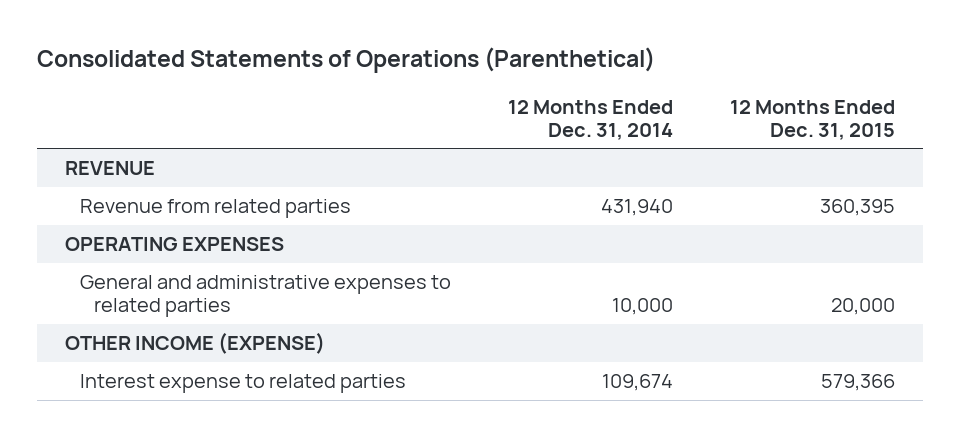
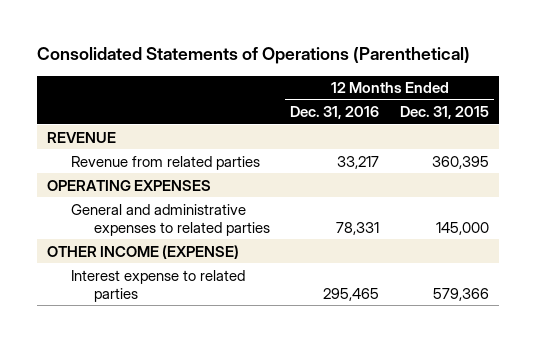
- | 12 Months Ended Dec. 31, 2014 | 12 Months Ended Dec. 31, 2015
+ | 12 Months Ended Dec. 31, 2016 | 12 Months Ended Dec. 31, 2015
- General and administrative expenses to related parties | 10,000 | 20,000
+ General and administrative expenses to related parties | 78,331 | 145,000

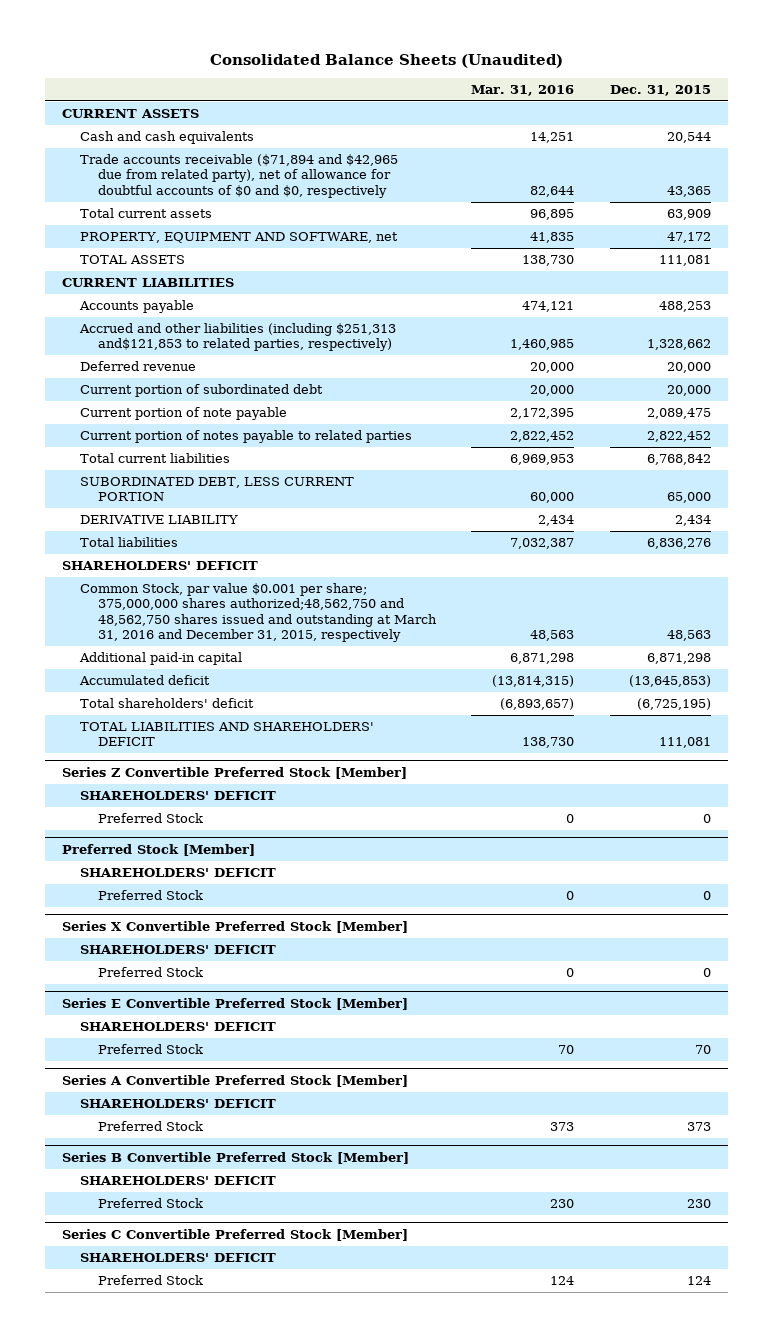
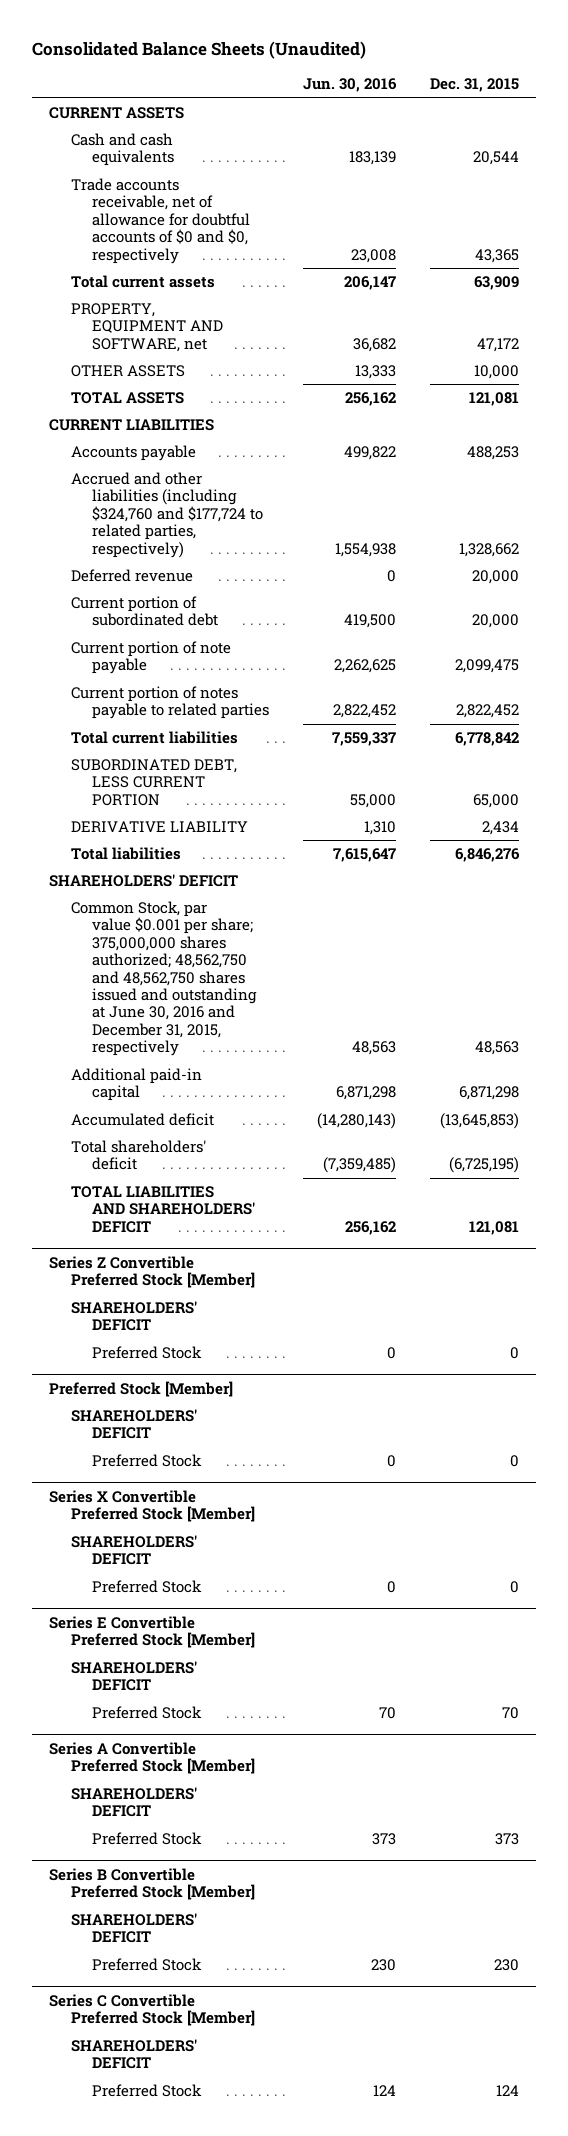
- | Mar. 31, 2016 | Dec. 31, 2015
+ | Jun. 30, 2016 | Dec. 31, 2015
- Trade accounts receivable ($71,894 and $42,965 due from related party), net of allowance for doubtful accounts of $0 and $0, respectively | 82,644 | 43,365
+ Trade accounts receivable, net of allowance for doubtful accounts of $0 and $0, respectively | 23,008 | 43,365
- TOTAL ASSETS | 138,730 | 111,081
+ OTHER ASSETS | 13,333 | 10,000
+ TOTAL ASSETS | 256,162 | 121,081
- Accrued and other liabilities (including $251,313 and$121,853 to related parties, respectively) | 1,460,985 | 1,328,662
+ Accrued and other liabilities (including $324,760 and $177,724 to related parties, respectively) | 1,554,938 | 1,328,662
- Current portion of note payable | 2,172,395 | 2,089,475
+ Current portion of note payable | 2,262,625 | 2,099,475
- Total current liabilities | 6,969,953 | 6,768,842
+ Total current liabilities | 7,559,337 | 6,778,842
- Total liabilities | 7,032,387 | 6,836,276
+ Total liabilities | 7,615,647 | 6,846,276
- Common Stock, par value $0.001 per share; 375,000,000 shares authorized;48,562,750 and 48,562,750 shares issued and outstanding at March 31, 2016 and December 31, 2015, respectively | 48,563 | 48,563
+ Common Stock, par value $0.001 per share; 375,000,000 shares authorized; 48,562,750 and 48,562,750 shares issued and outstanding at June 30, 2016 and December 31, 2015, respectively | 48,563 | 48,563
- TOTAL LIABILITIES AND SHAREHOLDERS' DEFICIT | 138,730 | 111,081
+ TOTAL LIABILITIES AND SHAREHOLDERS' DEFICIT | 256,162 | 121,081

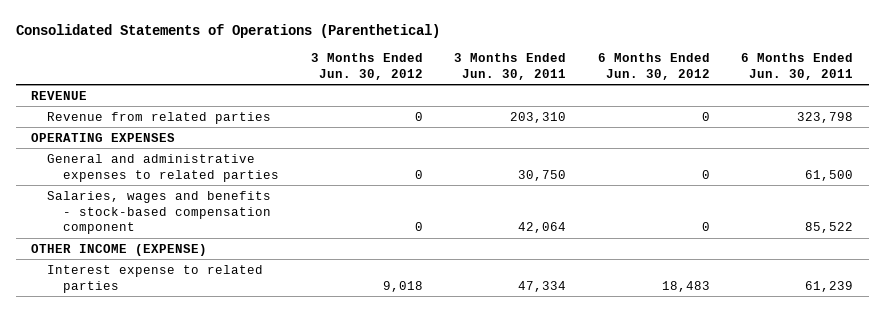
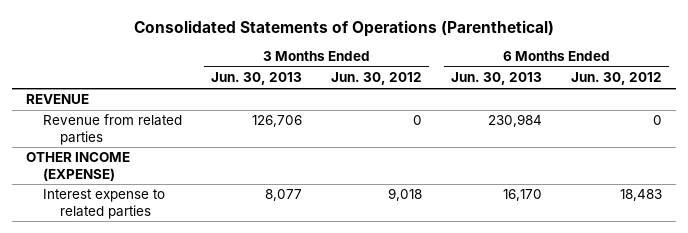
- | 3 Months Ended Jun. 30, 2012 | 3 Months Ended Jun. 30, 2011 | 6 Months Ended Jun. 30, 2012 | 6 Months Ended Jun. 30, 2011
+ | 3 Months Ended Jun. 30, 2013 | 3 Months Ended Jun. 30, 2012 | 6 Months Ended Jun. 30, 2013 | 6 Months Ended Jun. 30, 2012
- OPERATING EXPENSES
- General and administrative expenses to related parties | 0 | 30,750 | 0 | 61,500
- Salaries, wages and benefits - stock-based compensation component | 0 | 42,064 | 0 | 85,522

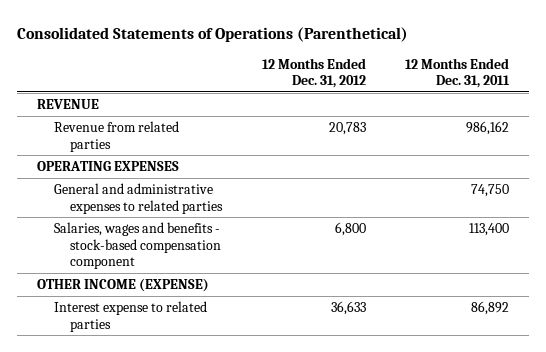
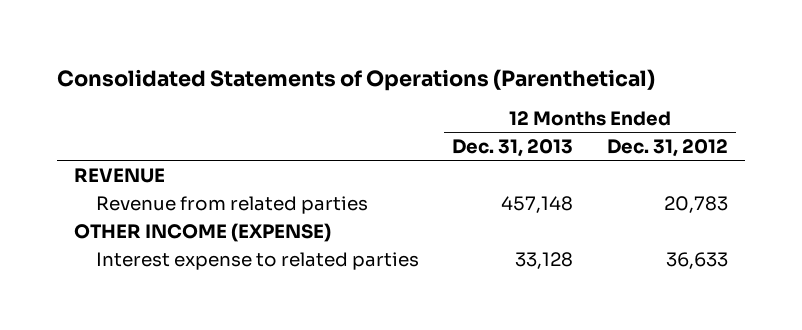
- | 12 Months Ended Dec. 31, 2012 | 12 Months Ended Dec. 31, 2011
+ | 12 Months Ended Dec. 31, 2013 | 12 Months Ended Dec. 31, 2012
- OPERATING EXPENSES
- General and administrative expenses to related parties | | 74,750
- Salaries, wages and benefits - stock-based compensation component | 6,800 | 113,400

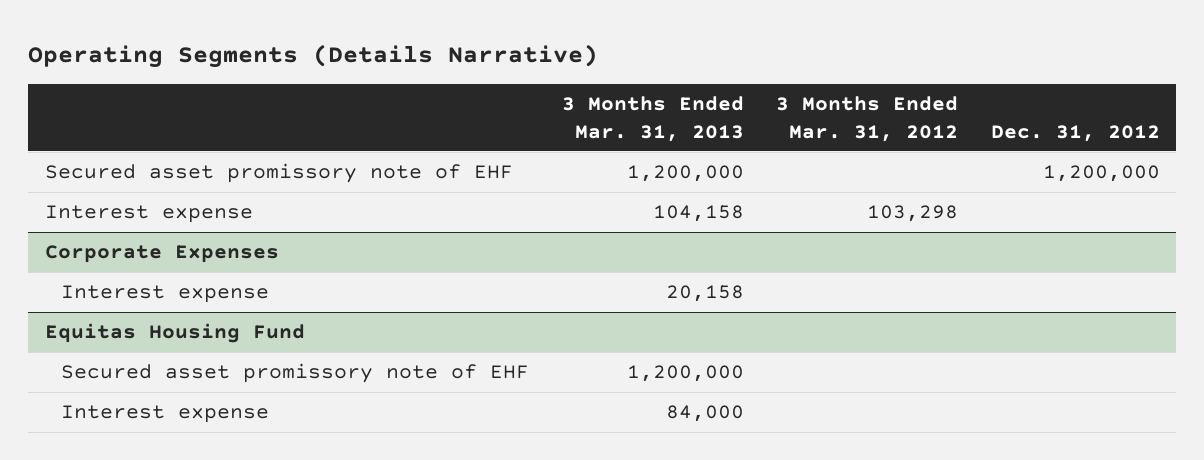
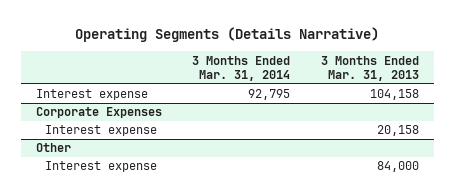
- | 3 Months Ended Mar. 31, 2013 | 3 Months Ended Mar. 31, 2012 | Dec. 31, 2012
+ | 3 Months Ended Mar. 31, 2014 | 3 Months Ended Mar. 31, 2013
- Secured asset promissory note of EHF | 1,200,000 | | 1,200,000
- Equitas Housing Fund
- Secured asset promissory note of EHF | 1,200,000 | |
+ Other

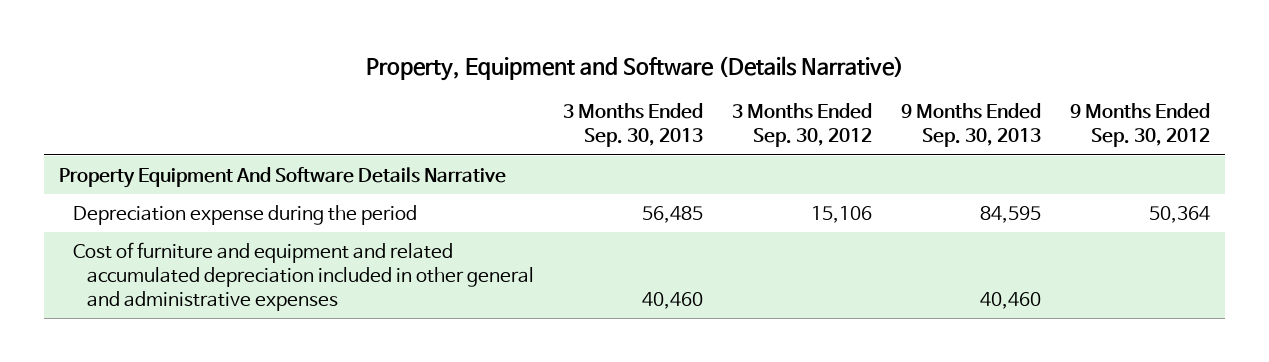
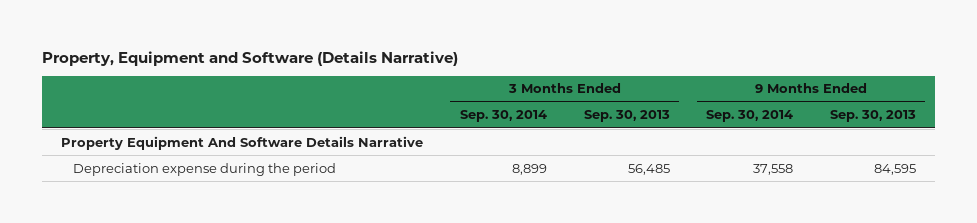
- | 3 Months Ended Sep. 30, 2013 | 3 Months Ended Sep. 30, 2012 | 9 Months Ended Sep. 30, 2013 | 9 Months Ended Sep. 30, 2012
+ | 3 Months Ended Sep. 30, 2014 | 3 Months Ended Sep. 30, 2013 | 9 Months Ended Sep. 30, 2014 | 9 Months Ended Sep. 30, 2013
- Cost of furniture and equipment and related accumulated depreciation included in other general and administrative expenses | 40,460 | | 40,460 |

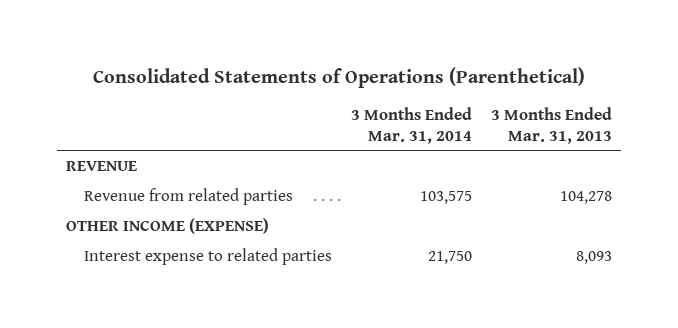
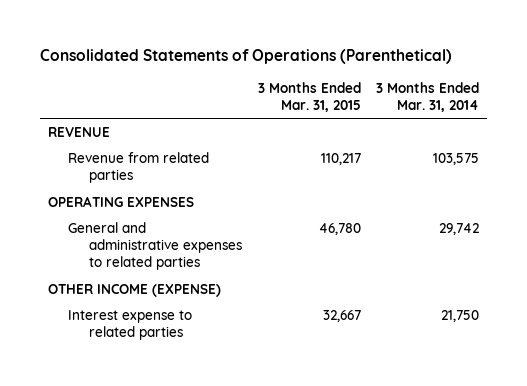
- | 3 Months Ended Mar. 31, 2014 | 3 Months Ended Mar. 31, 2013
+ | 3 Months Ended Mar. 31, 2015 | 3 Months Ended Mar. 31, 2014
+ OPERATING EXPENSES
+ General and administrative expenses to related parties | 46,780 | 29,742

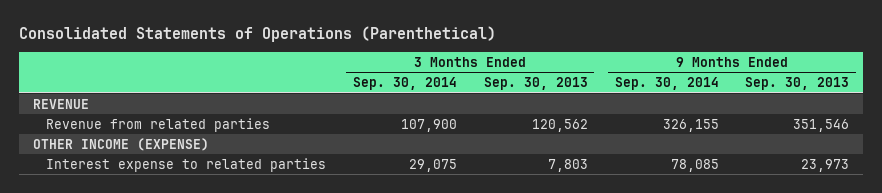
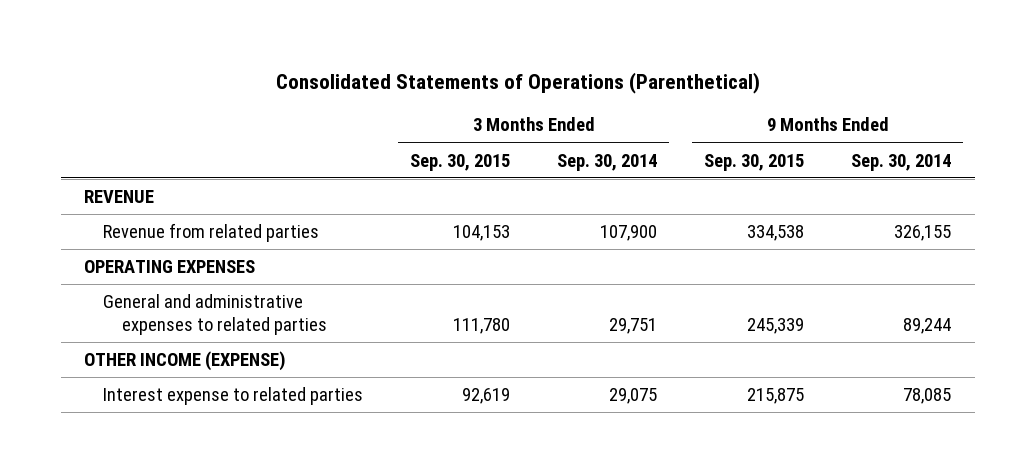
- | 3 Months Ended Sep. 30, 2014 | 3 Months Ended Sep. 30, 2013 | 9 Months Ended Sep. 30, 2014 | 9 Months Ended Sep. 30, 2013
+ | 3 Months Ended Sep. 30, 2015 | 3 Months Ended Sep. 30, 2014 | 9 Months Ended Sep. 30, 2015 | 9 Months Ended Sep. 30, 2014
+ OPERATING EXPENSES
+ General and administrative expenses to related parties | 111,780 | 29,751 | 245,339 | 89,244

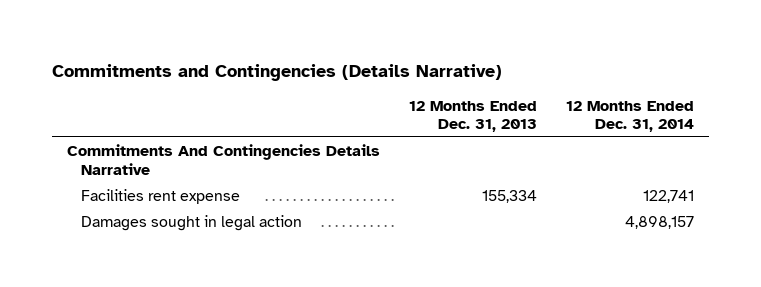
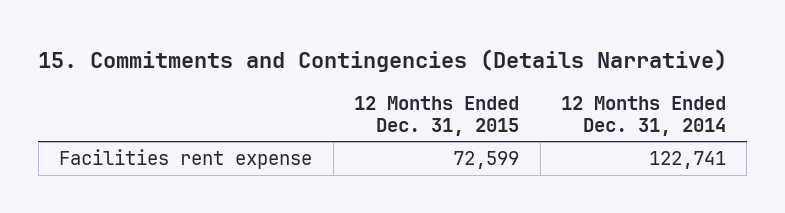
- Commitments and Contingencies (Details Narrative)
+ 15. Commitments and Contingencies (Details Narrative)
- | 12 Months Ended Dec. 31, 2013 | 12 Months Ended Dec. 31, 2014
+ | 12 Months Ended Dec. 31, 2015 | 12 Months Ended Dec. 31, 2014
- Commitments And Contingencies Details Narrative
- Damages sought in legal action | | 4,898,157

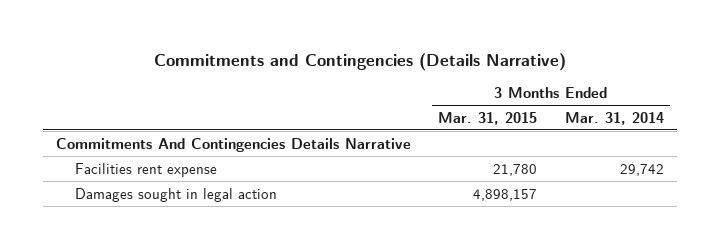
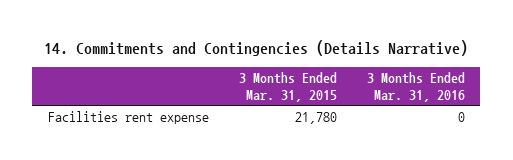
- Commitments and Contingencies (Details Narrative)
+ 14. Commitments and Contingencies (Details Narrative)
- | 3 Months Ended Mar. 31, 2015 | 3 Months Ended Mar. 31, 2014
+ | 3 Months Ended Mar. 31, 2015 | 3 Months Ended Mar. 31, 2016
- Commitments And Contingencies Details Narrative
- Damages sought in legal action | 4,898,157 |

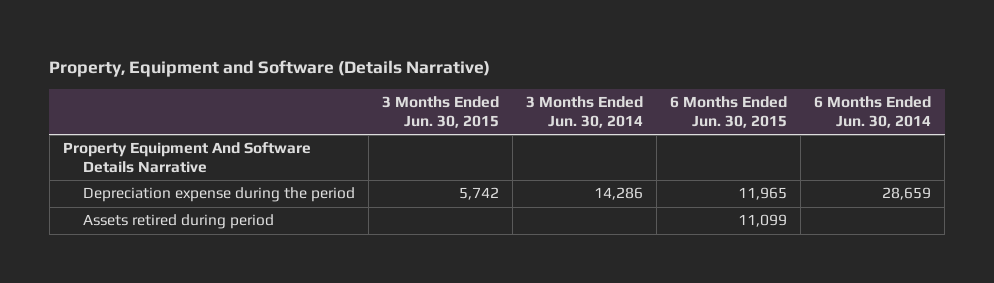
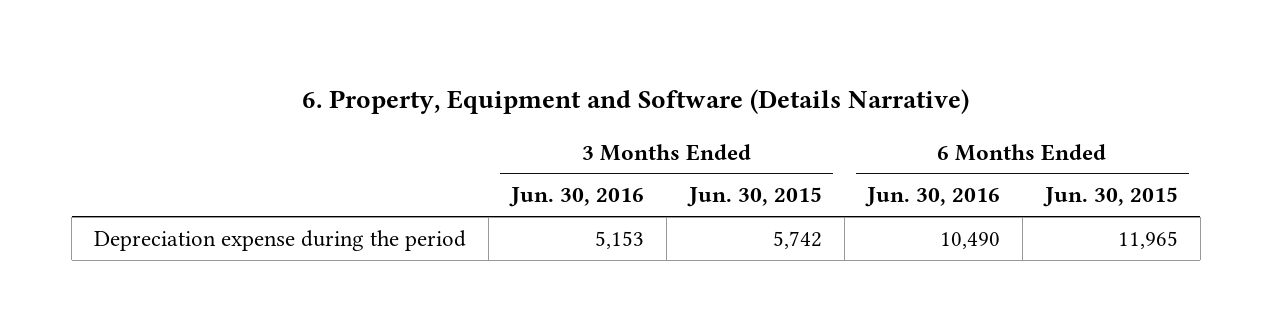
- Property, Equipment and Software (Details Narrative)
+ 6. Property, Equipment and Software (Details Narrative)
- | 3 Months Ended Jun. 30, 2015 | 3 Months Ended Jun. 30, 2014 | 6 Months Ended Jun. 30, 2015 | 6 Months Ended Jun. 30, 2014
+ | 3 Months Ended Jun. 30, 2016 | 3 Months Ended Jun. 30, 2015 | 6 Months Ended Jun. 30, 2016 | 6 Months Ended Jun. 30, 2015
- Property Equipment And Software Details Narrative
- Assets retired during period | | | 11,099 |

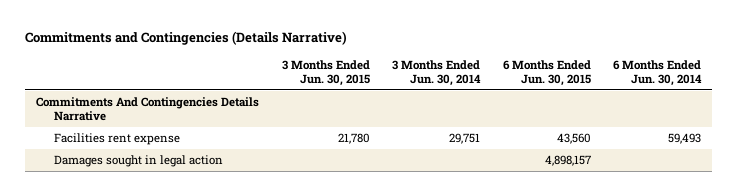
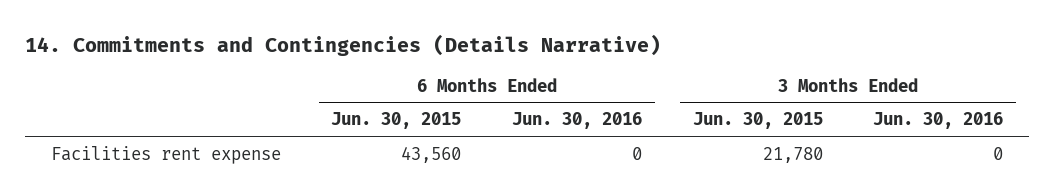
- Commitments and Contingencies (Details Narrative)
+ 14. Commitments and Contingencies (Details Narrative)
- | 3 Months Ended Jun. 30, 2015 | 3 Months Ended Jun. 30, 2014 | 6 Months Ended Jun. 30, 2015 | 6 Months Ended Jun. 30, 2014
+ | 6 Months Ended Jun. 30, 2015 | 6 Months Ended Jun. 30, 2016 | 3 Months Ended Jun. 30, 2015 | 3 Months Ended Jun. 30, 2016
- Commitments And Contingencies Details Narrative
- Damages sought in legal action | | | 4,898,157 |

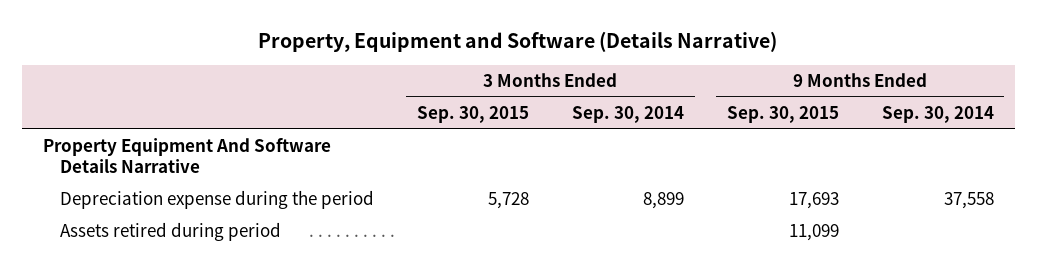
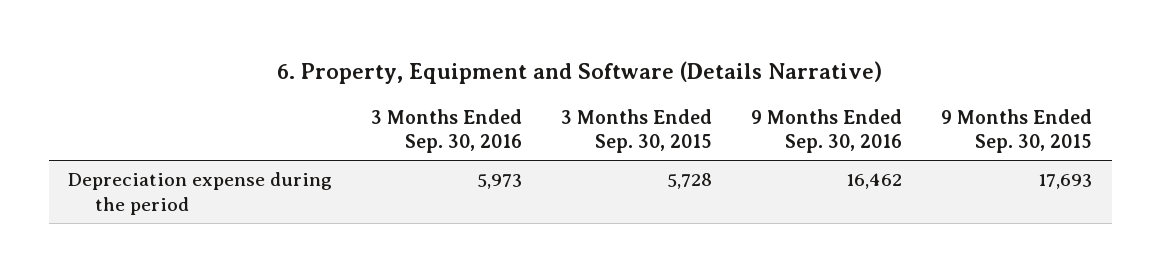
- Property, Equipment and Software (Details Narrative)
+ 6. Property, Equipment and Software (Details Narrative)
- | 3 Months Ended Sep. 30, 2015 | 3 Months Ended Sep. 30, 2014 | 9 Months Ended Sep. 30, 2015 | 9 Months Ended Sep. 30, 2014
+ | 3 Months Ended Sep. 30, 2016 | 3 Months Ended Sep. 30, 2015 | 9 Months Ended Sep. 30, 2016 | 9 Months Ended Sep. 30, 2015
- Property Equipment And Software Details Narrative
- Assets retired during period | | | 11,099 |

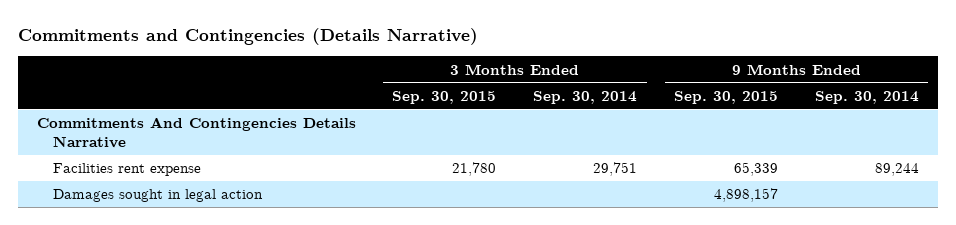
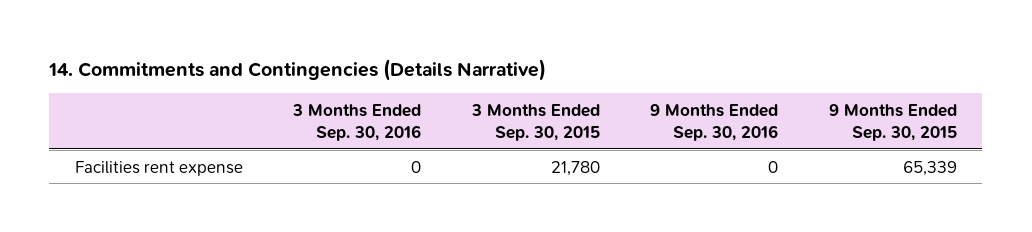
- Commitments and Contingencies (Details Narrative)
+ 14. Commitments and Contingencies (Details Narrative)
- | 3 Months Ended Sep. 30, 2015 | 3 Months Ended Sep. 30, 2014 | 9 Months Ended Sep. 30, 2015 | 9 Months Ended Sep. 30, 2014
+ | 3 Months Ended Sep. 30, 2016 | 3 Months Ended Sep. 30, 2015 | 9 Months Ended Sep. 30, 2016 | 9 Months Ended Sep. 30, 2015
- Commitments And Contingencies Details Narrative
- Damages sought in legal action | | | 4,898,157 |

